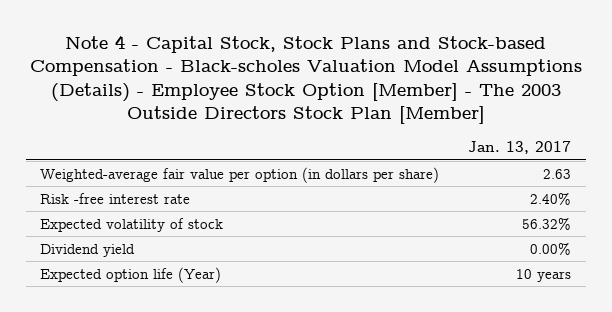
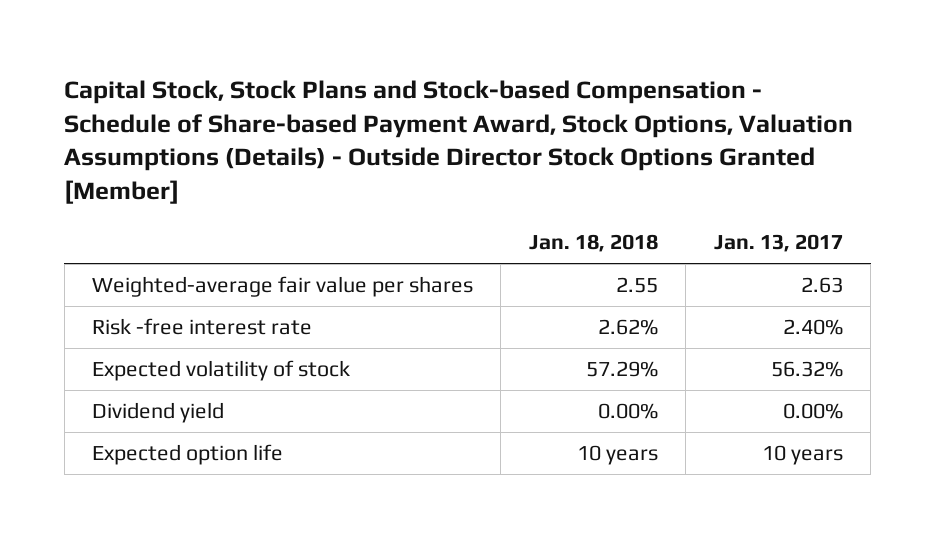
- Note 4 - Capital Stock, Stock Plans and Stock-based Compensation - Black-scholes Valuation Model Assumptions (Details) - Employee Stock Option [Member] - The 2003 Outside Directors Stock Plan [Member]
+ Capital Stock, Stock Plans and Stock-based Compensation - Schedule of Share-based Payment Award, Stock Options, Valuation Assumptions (Details) - Outside Director Stock Options Granted [Member]
- | Jan. 13, 2017
+ | Jan. 18, 2018 | Jan. 13, 2017
- Weighted-average fair value per option (in dollars per share) | 2.63
+ Weighted-average fair value per shares | 2.55 | 2.63
- Expected option life (Year) | 10 years
+ Expected option life | 10 years | 10 years

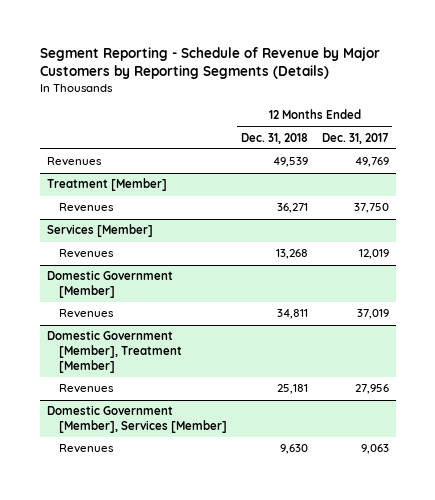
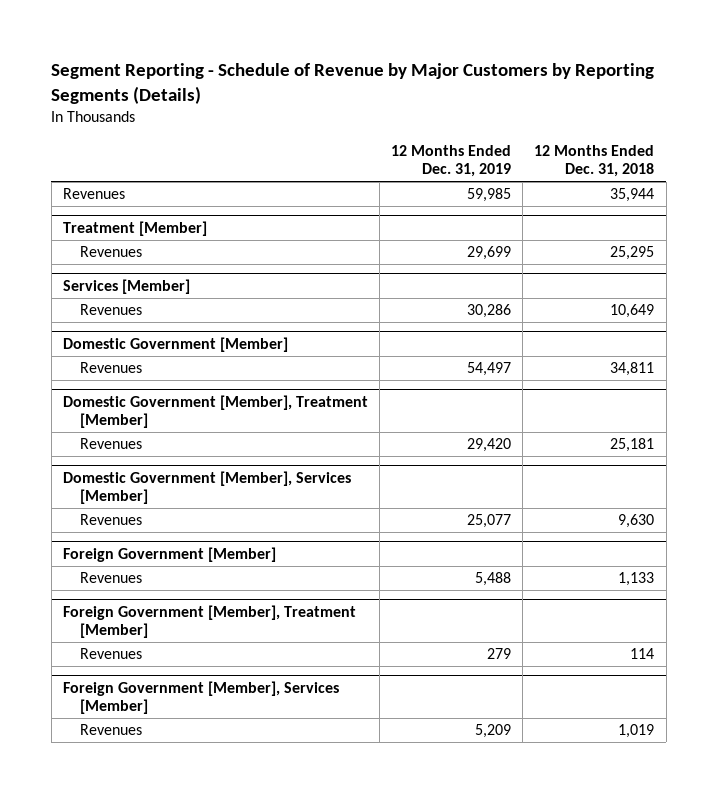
- | 12 Months Ended Dec. 31, 2018 | 12 Months Ended Dec. 31, 2017
+ | 12 Months Ended Dec. 31, 2019 | 12 Months Ended Dec. 31, 2018
- Revenues | 49,539 | 49,769
+ Revenues | 59,985 | 35,944
@ Treatment [Member]
- Revenues | 36,271 | 37,750
+ Revenues | 29,699 | 25,295
@ Services [Member]
- Revenues | 13,268 | 12,019
+ Revenues | 30,286 | 10,649
+ Foreign Government [Member]
+ Revenues | 5,488 | 1,133
+ Foreign Government [Member], Treatment [Member]
+ Revenues | 279 | 114
+ Foreign Government [Member], Services [Member]
+ Revenues | 5,209 | 1,019

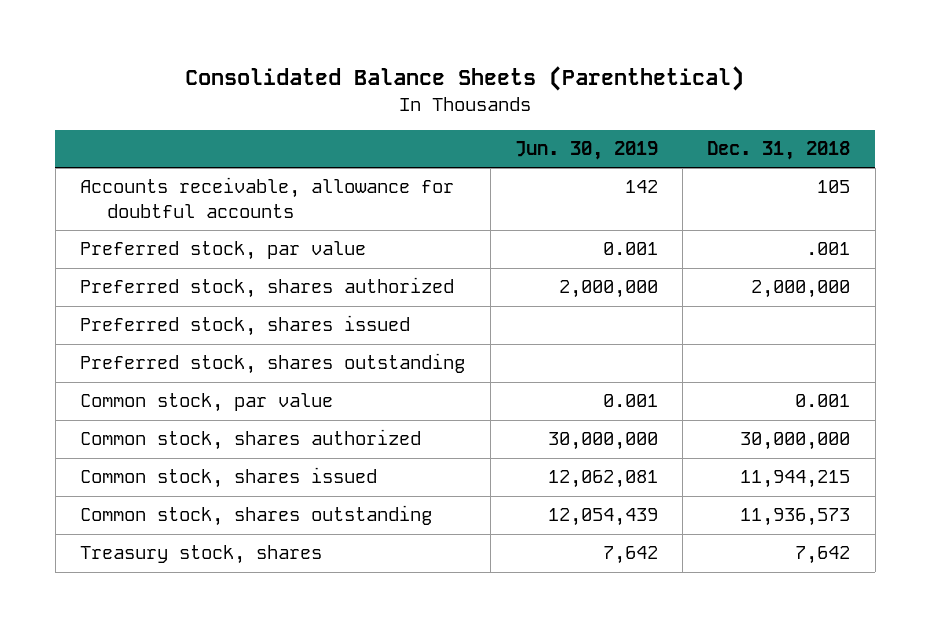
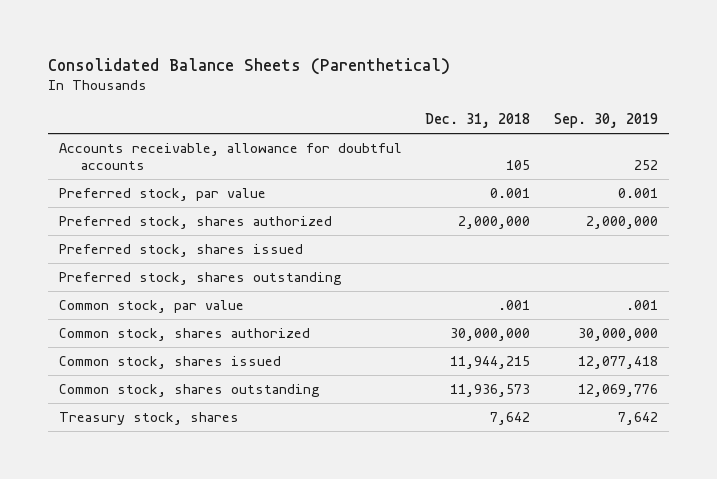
- | Jun. 30, 2019 | Dec. 31, 2018
+ | Dec. 31, 2018 | Sep. 30, 2019
- Preferred stock, par value | 0.001 | .001
+ Preferred stock, par value | 0.001 | 0.001
- Common stock, par value | 0.001 | 0.001
+ Common stock, par value | .001 | .001

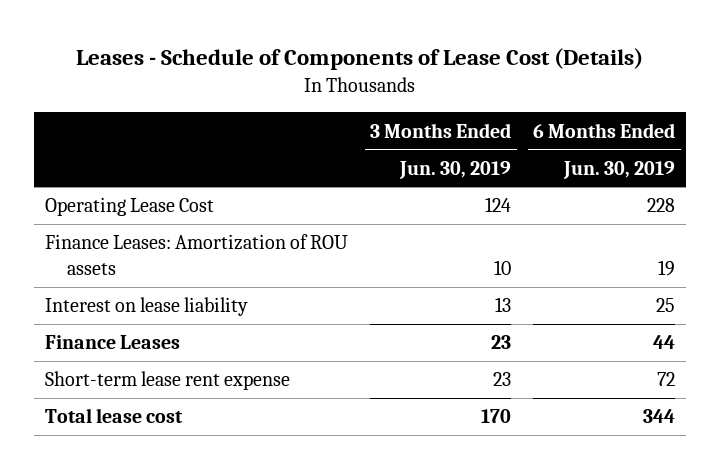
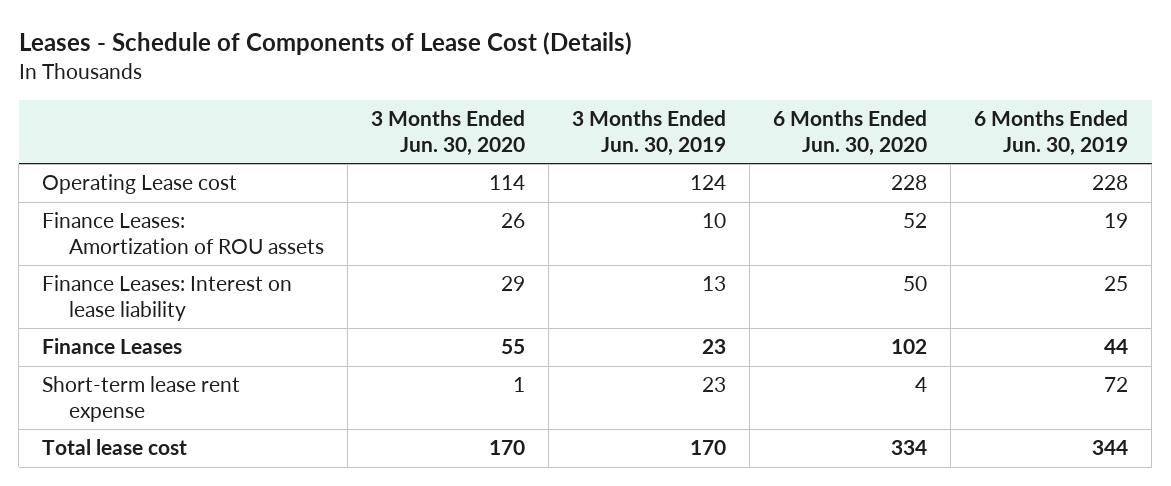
- | 3 Months Ended Jun. 30, 2019 | 6 Months Ended Jun. 30, 2019
+ | 3 Months Ended Jun. 30, 2020 | 3 Months Ended Jun. 30, 2019 | 6 Months Ended Jun. 30, 2020 | 6 Months Ended Jun. 30, 2019
- Operating Lease Cost | 124 | 228
+ Operating Lease cost | 114 | 124 | 228 | 228
- Interest on lease liability | 13 | 25
+ Finance Leases: Interest on lease liability | 29 | 13 | 50 | 25

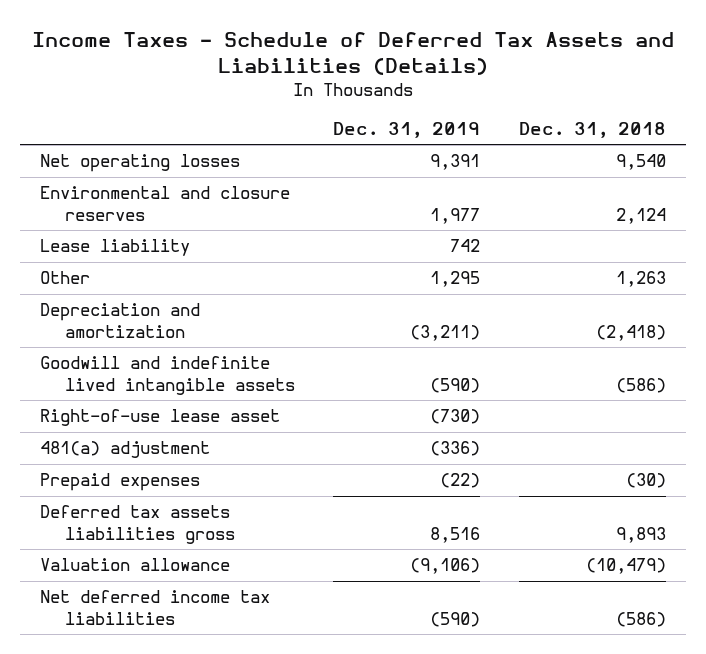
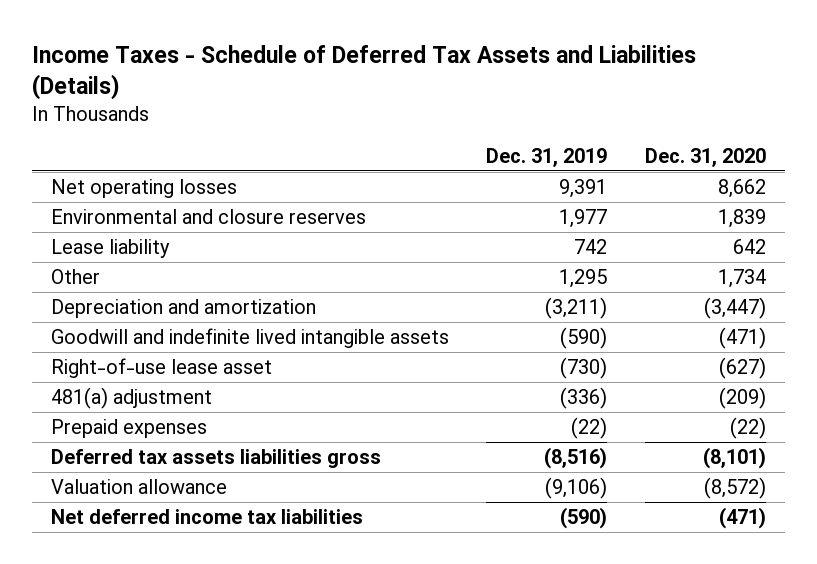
- | Dec. 31, 2019 | Dec. 31, 2018
+ | Dec. 31, 2019 | Dec. 31, 2020
- Deferred tax assets liabilities gross | 8,516 | 9,893
+ Deferred tax assets liabilities gross | (8,516) | (8,101)

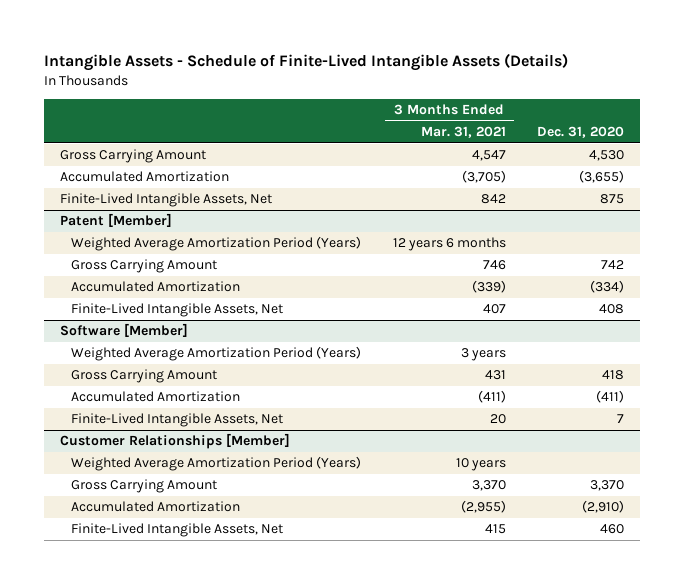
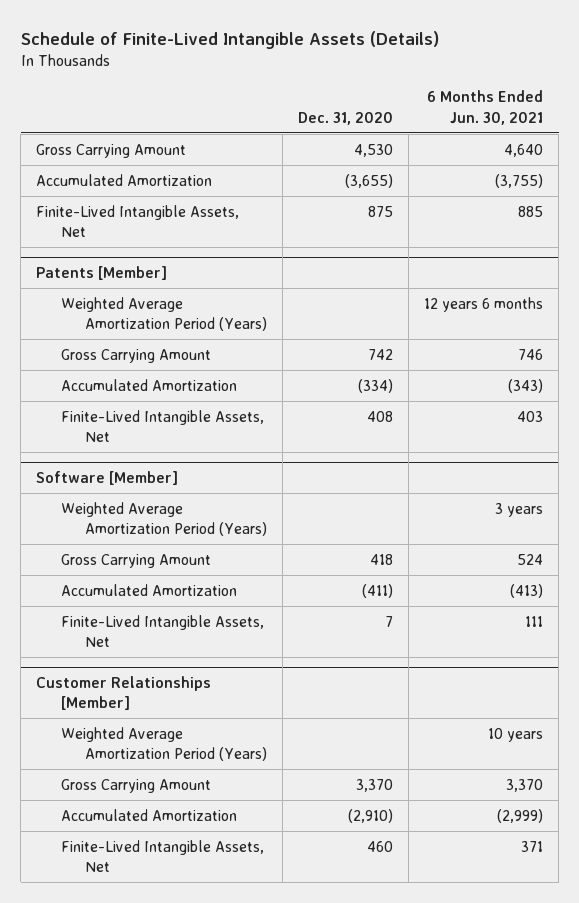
- Intangible Assets - Schedule of Finite-Lived Intangible Assets (Details)
+ Schedule of Finite-Lived Intangible Assets (Details)
- | 3 Months Ended Mar. 31, 2021 | Dec. 31, 2020
+ | Dec. 31, 2020 | 6 Months Ended Jun. 30, 2021
- Patent [Member]
+ Patents [Member]

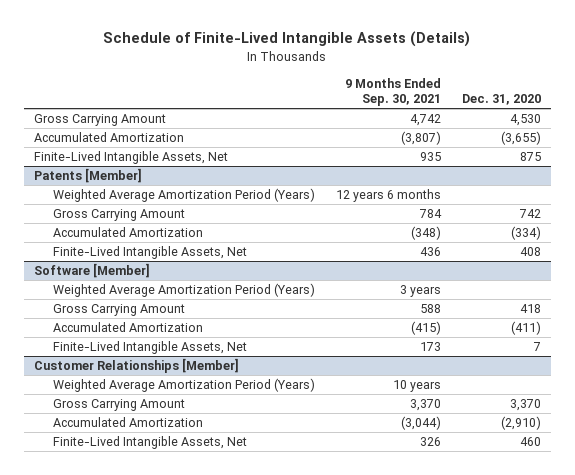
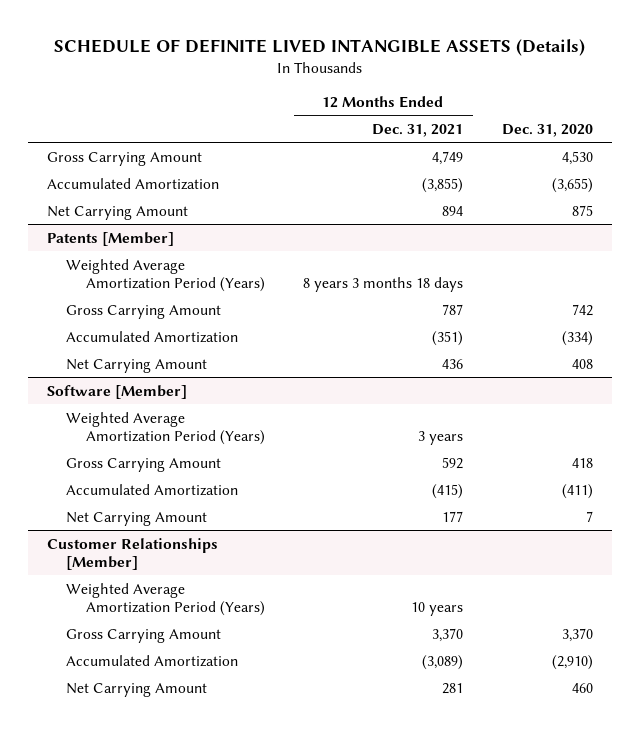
- Schedule of Finite-Lived Intangible Assets (Details)
+ SCHEDULE OF DEFINITE LIVED INTANGIBLE ASSETS (Details)
- | 9 Months Ended Sep. 30, 2021 | Dec. 31, 2020
+ | 12 Months Ended Dec. 31, 2021 | Dec. 31, 2020
- Finite-Lived Intangible Assets, Net | 935 | 875
+ Net Carrying Amount | 894 | 875
@ Patents [Member]
- Finite-Lived Intangible Assets, Net | 436 | 408
+ Net Carrying Amount | 436 | 408
@ Software [Member]
- Finite-Lived Intangible Assets, Net | 173 | 7
+ Net Carrying Amount | 177 | 7
@ Customer Relationships [Member]
- Finite-Lived Intangible Assets, Net | 326 | 460
+ Net Carrying Amount | 281 | 460

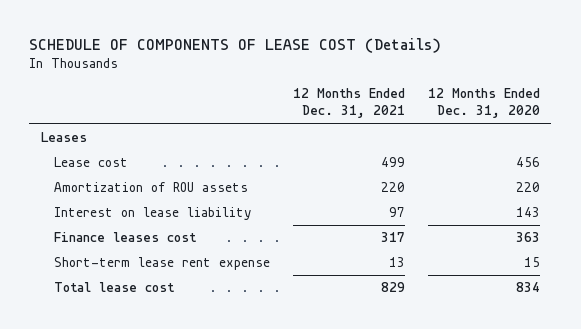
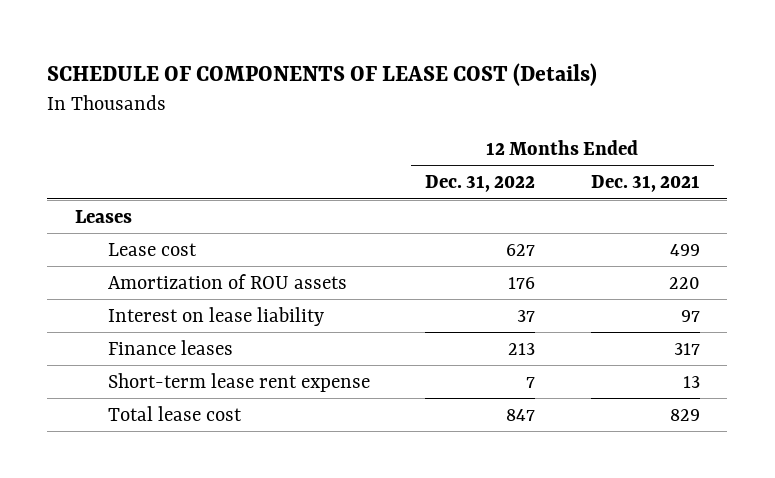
- | 12 Months Ended Dec. 31, 2021 | 12 Months Ended Dec. 31, 2020
+ | 12 Months Ended Dec. 31, 2022 | 12 Months Ended Dec. 31, 2021
- Finance leases cost | 317 | 363
+ Finance leases | 213 | 317

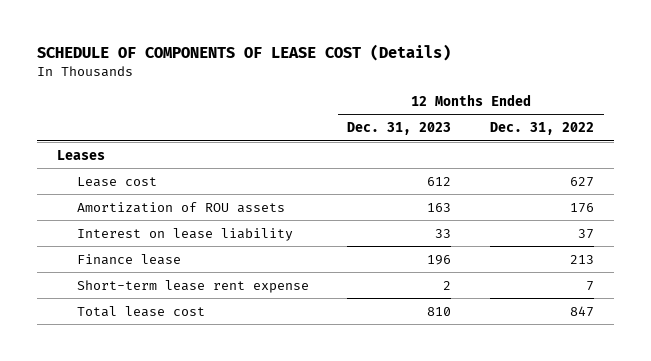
- | 12 Months Ended Dec. 31, 2022 | 12 Months Ended Dec. 31, 2021
+ | 12 Months Ended Dec. 31, 2023 | 12 Months Ended Dec. 31, 2022
- Finance leases | 213 | 317
+ Finance lease | 196 | 213

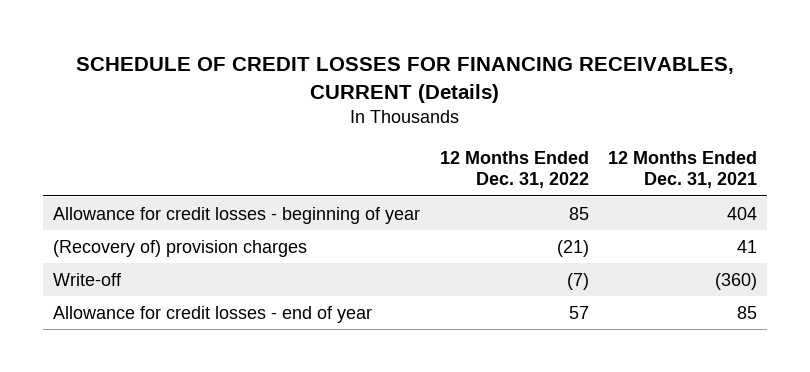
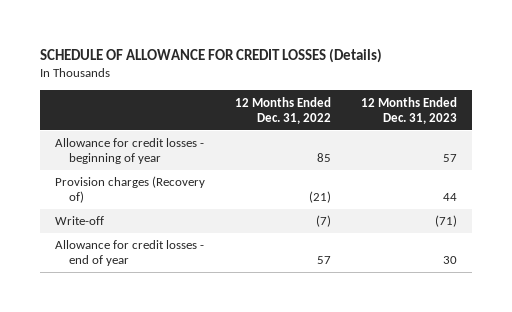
- SCHEDULE OF CREDIT LOSSES FOR FINANCING RECEIVABLES, CURRENT (Details)
+ SCHEDULE OF ALLOWANCE FOR CREDIT LOSSES (Details)
- | 12 Months Ended Dec. 31, 2022 | 12 Months Ended Dec. 31, 2021
+ | 12 Months Ended Dec. 31, 2022 | 12 Months Ended Dec. 31, 2023
- (Recovery of) provision charges | (21) | 41
+ Provision charges (Recovery of) | (21) | 44

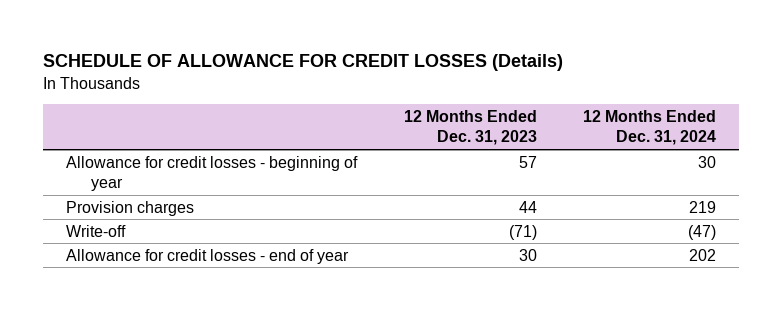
- | 12 Months Ended Dec. 31, 2022 | 12 Months Ended Dec. 31, 2023
+ | 12 Months Ended Dec. 31, 2023 | 12 Months Ended Dec. 31, 2024
- Provision charges (Recovery of) | (21) | 44
+ Provision charges | 44 | 219

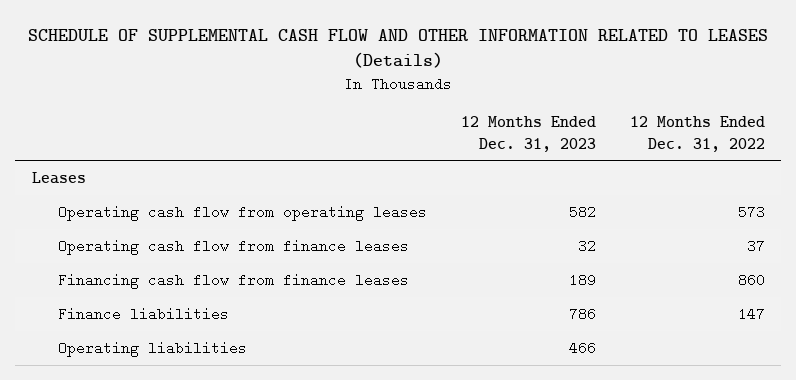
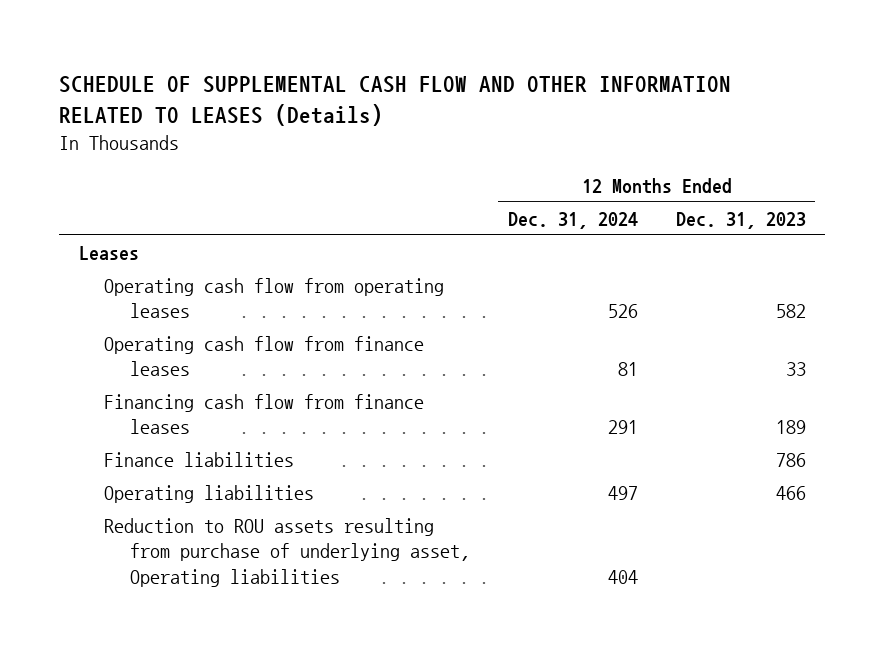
- | 12 Months Ended Dec. 31, 2023 | 12 Months Ended Dec. 31, 2022
+ | 12 Months Ended Dec. 31, 2024 | 12 Months Ended Dec. 31, 2023
- Operating cash flow from finance leases | 32 | 37
+ Operating cash flow from finance leases | 81 | 33
+ Reduction to ROU assets resulting from purchase of underlying asset, Operating liabilities | 404 |

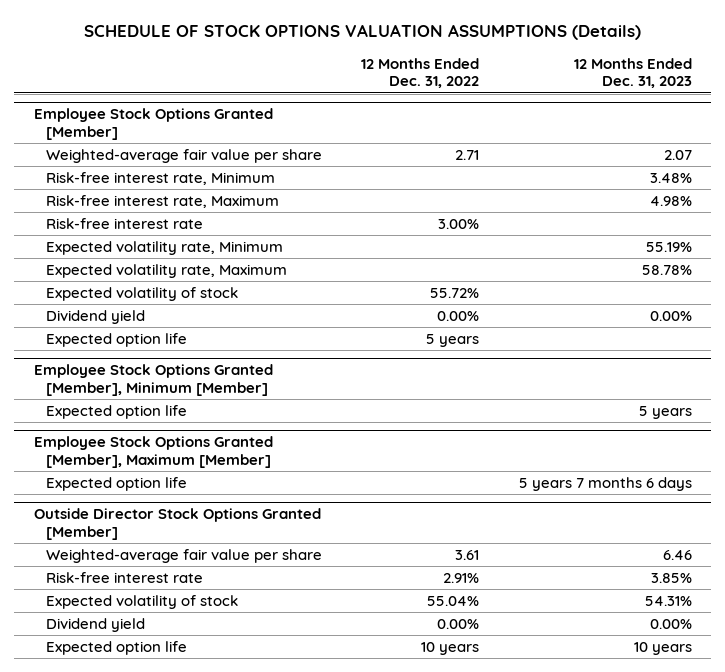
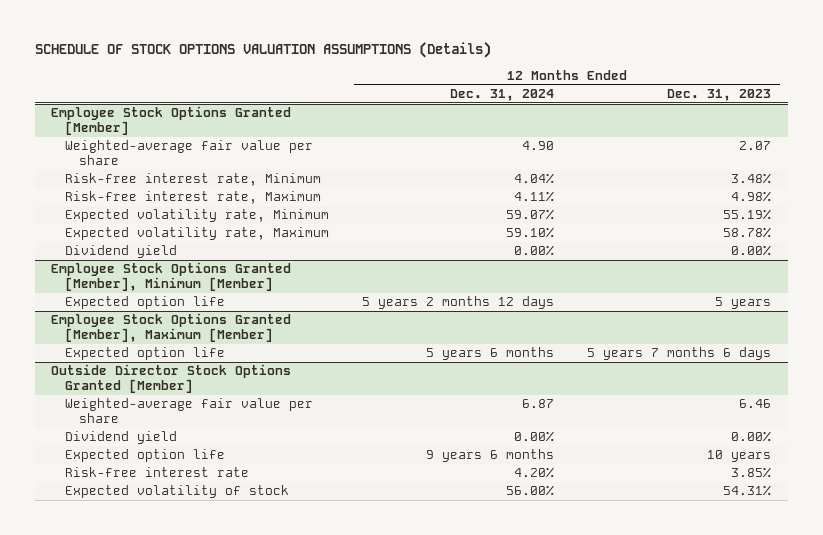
- | 12 Months Ended Dec. 31, 2022 | 12 Months Ended Dec. 31, 2023
+ | 12 Months Ended Dec. 31, 2024 | 12 Months Ended Dec. 31, 2023
@ Employee Stock Options Granted [Member]
- Risk-free interest rate | 3.00% |
- Expected volatility of stock | 55.72% |
- Expected option life | 5 years |
@ Outside Director Stock Options Granted [Member]
moved down: Risk-free interest rate | 4.20% | 3.85%
moved down: Expected volatility of stock | 56.00% | 54.31%

